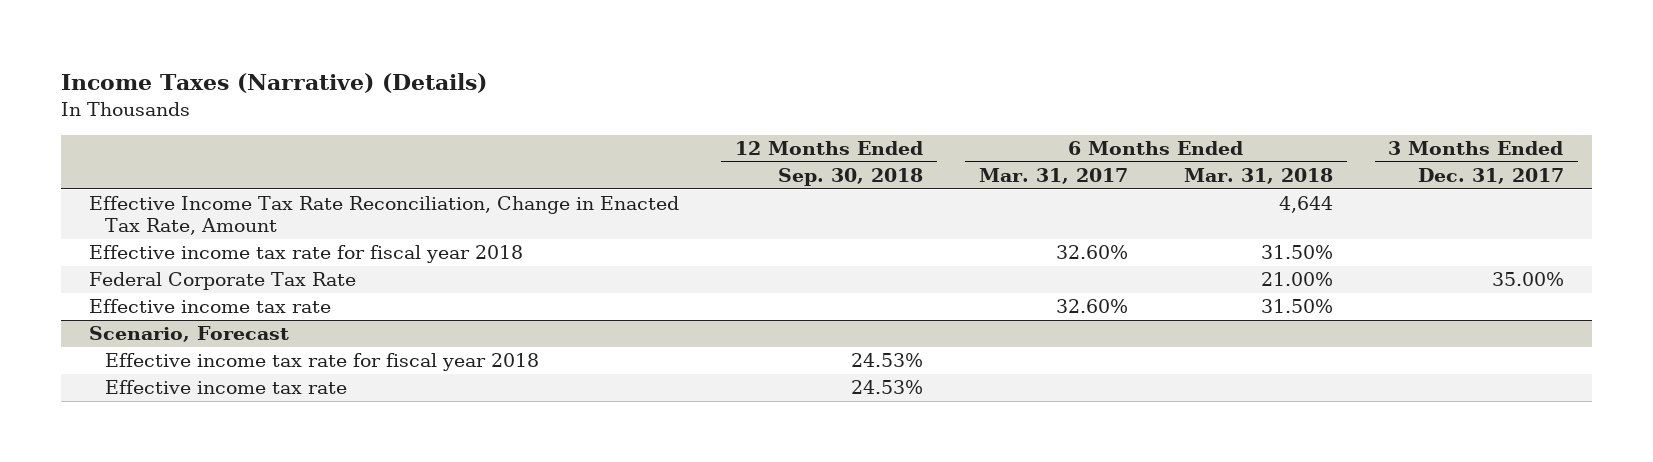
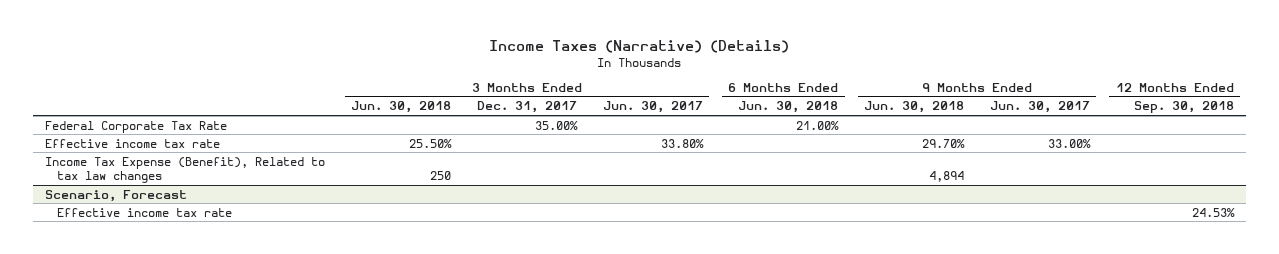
- | 12 Months Ended Sep. 30, 2018 | 6 Months Ended Mar. 31, 2017 | 6 Months Ended Mar. 31, 2018 | 3 Months Ended Dec. 31, 2017
+ | 3 Months Ended Jun. 30, 2018 | 3 Months Ended Dec. 31, 2017 | 3 Months Ended Jun. 30, 2017 | 6 Months Ended Jun. 30, 2018 | 9 Months Ended Jun. 30, 2018 | 9 Months Ended Jun. 30, 2017 | 12 Months Ended Sep. 30, 2018
- Effective Income Tax Rate Reconciliation, Change in Enacted Tax Rate, Amount | | | 4,644 |
- Effective income tax rate for fiscal year 2018 | | 32.60% | 31.50% |
+ Income Tax Expense (Benefit), Related to tax law changes | 250 | | | | 4,894 | |
@ Scenario, Forecast
- Effective income tax rate for fiscal year 2018 | 24.53% | | |

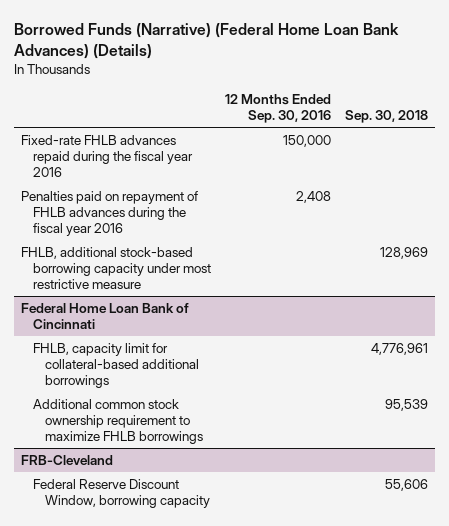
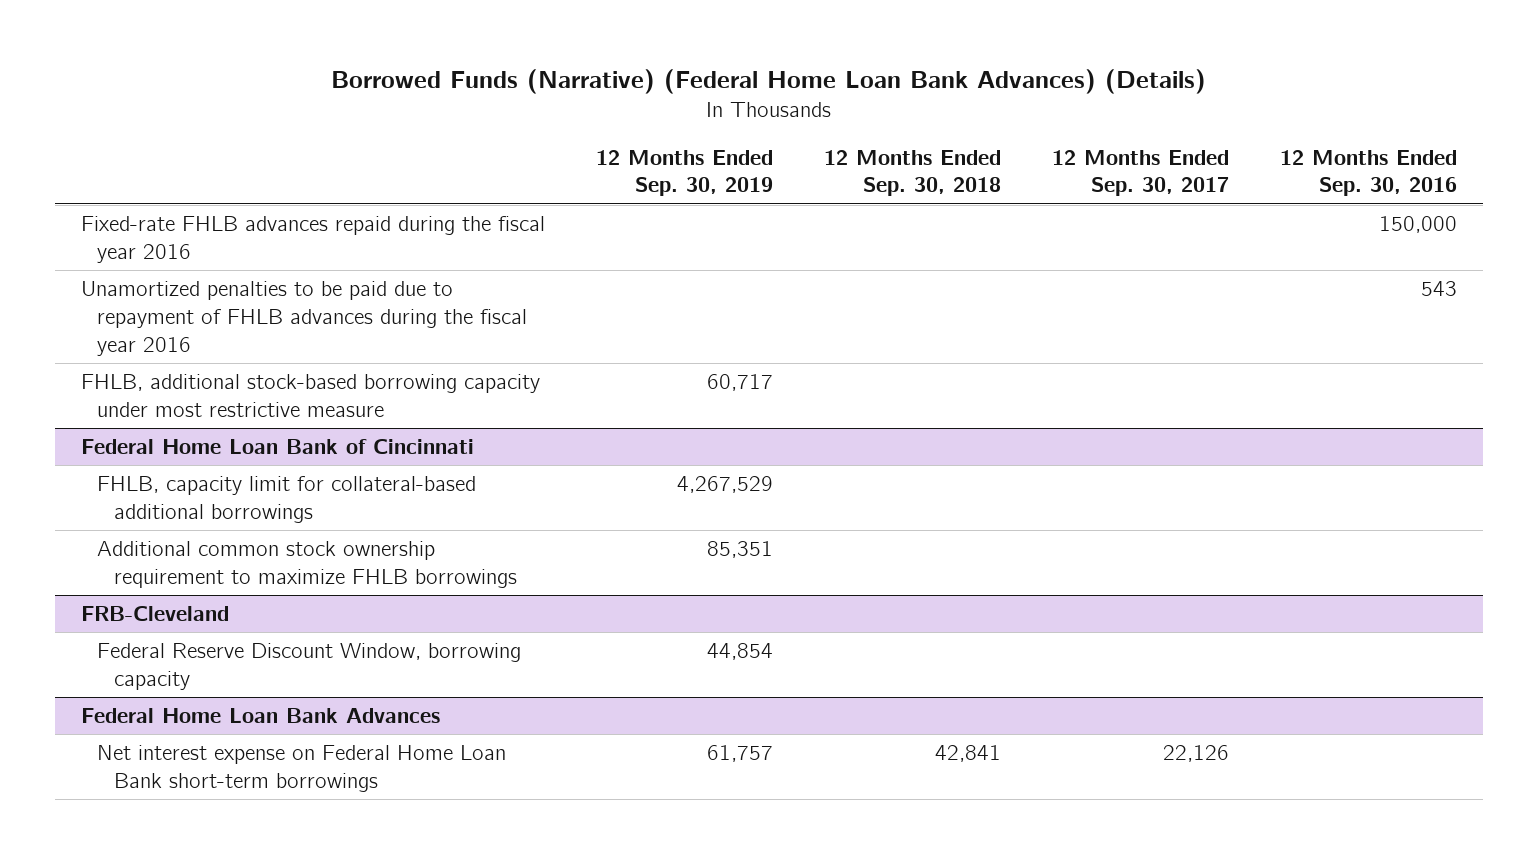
- | 12 Months Ended Sep. 30, 2016 | Sep. 30, 2018
+ | 12 Months Ended Sep. 30, 2019 | 12 Months Ended Sep. 30, 2018 | 12 Months Ended Sep. 30, 2017 | 12 Months Ended Sep. 30, 2016
- Penalties paid on repayment of FHLB advances during the fiscal year 2016 | 2,408 |
+ Unamortized penalties to be paid due to repayment of FHLB advances during the fiscal year 2016 | | | | 543
+ Federal Home Loan Bank Advances
+ Net interest expense on Federal Home Loan Bank short-term borrowings | 61,757 | 42,841 | 22,126 |

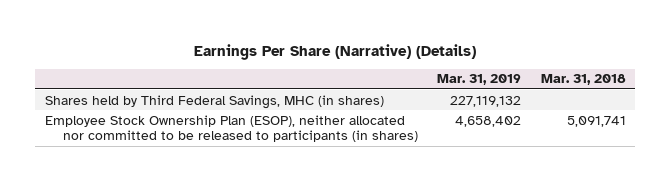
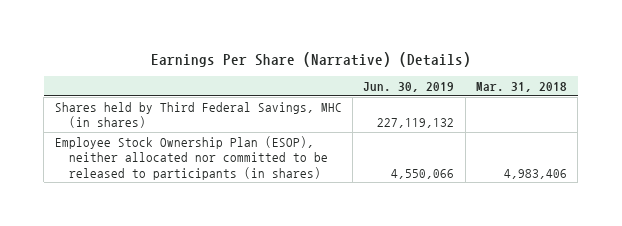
- | Mar. 31, 2019 | Mar. 31, 2018
+ | Jun. 30, 2019 | Mar. 31, 2018
- Employee Stock Ownership Plan (ESOP), neither allocated nor committed to be released to participants (in shares) | 4,658,402 | 5,091,741
+ Employee Stock Ownership Plan (ESOP), neither allocated nor committed to be released to participants (in shares) | 4,550,066 | 4,983,406

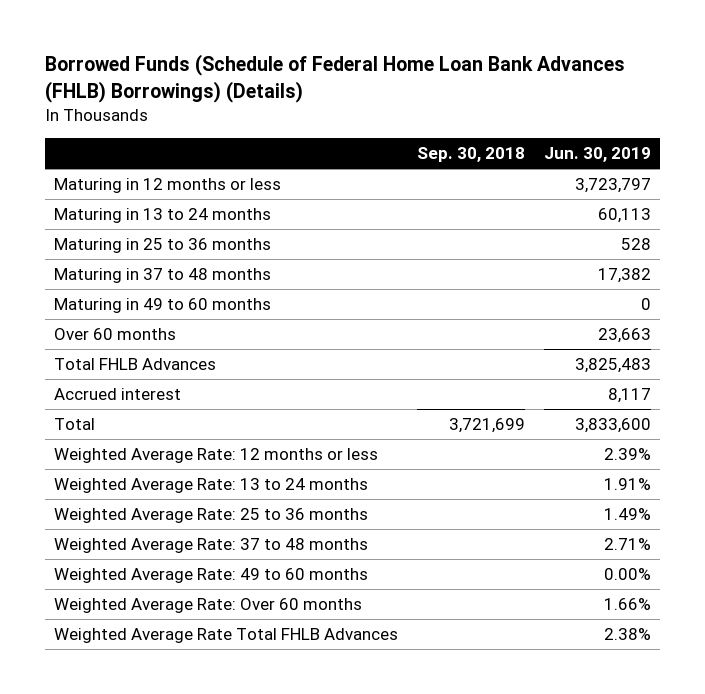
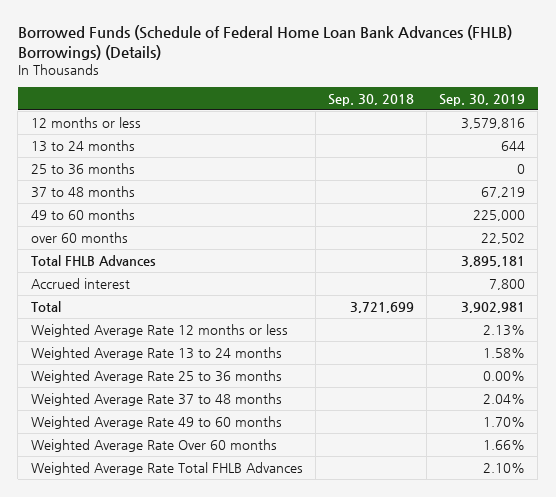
- | Sep. 30, 2018 | Jun. 30, 2019
+ | Sep. 30, 2018 | Sep. 30, 2019
- Maturing in 12 months or less | | 3,723,797
- Maturing in 13 to 24 months | | 60,113
- Maturing in 25 to 36 months | | 528
- Maturing in 37 to 48 months | | 17,382
- Maturing in 49 to 60 months | | 0
- Over 60 months | | 23,663
+ 12 months or less | | 3,579,816
+ 13 to 24 months | | 644
+ 25 to 36 months | | 0
+ 37 to 48 months | | 67,219
+ 49 to 60 months | | 225,000
+ over 60 months | | 22,502
- Weighted Average Rate: 12 months or less | | 2.39%
- Weighted Average Rate: 13 to 24 months | | 1.91%
- Weighted Average Rate: 25 to 36 months | | 1.49%
- Weighted Average Rate: 37 to 48 months | | 2.71%
- Weighted Average Rate: 49 to 60 months | | 0.00%
- Weighted Average Rate: Over 60 months | | 1.66%
+ Weighted Average Rate 12 months or less | | 2.13%
+ Weighted Average Rate 13 to 24 months | | 1.58%
+ Weighted Average Rate 25 to 36 months | | 0.00%
+ Weighted Average Rate 37 to 48 months | | 2.04%
+ Weighted Average Rate 49 to 60 months | | 1.70%
+ Weighted Average Rate Over 60 months | | 1.66%

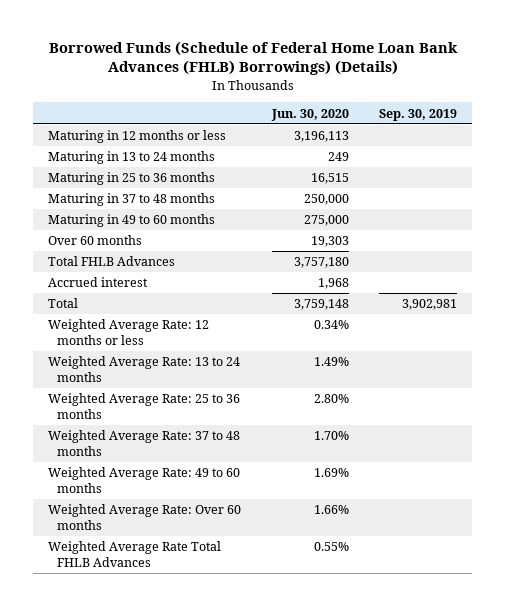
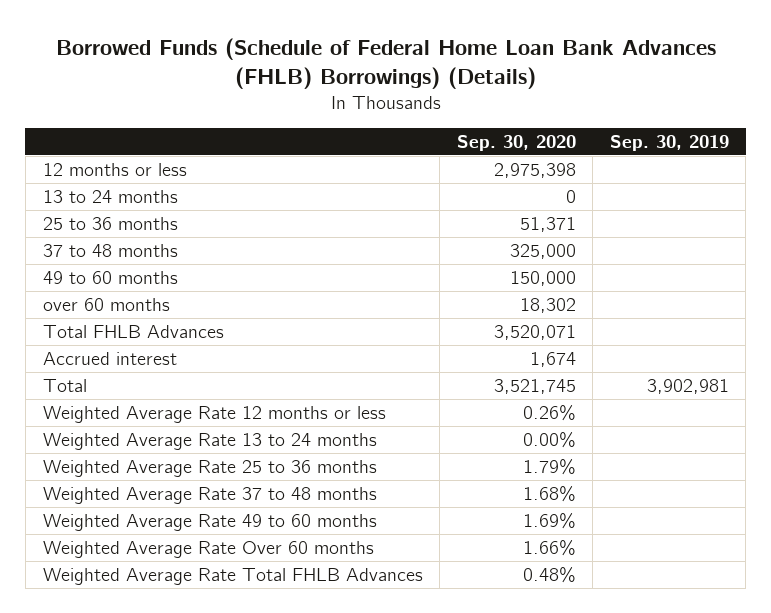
- | Jun. 30, 2020 | Sep. 30, 2019
+ | Sep. 30, 2020 | Sep. 30, 2019
- Maturing in 12 months or less | 3,196,113 |
- Maturing in 13 to 24 months | 249 |
- Maturing in 25 to 36 months | 16,515 |
- Maturing in 37 to 48 months | 250,000 |
- Maturing in 49 to 60 months | 275,000 |
- Over 60 months | 19,303 |
+ 12 months or less | 2,975,398 |
+ 13 to 24 months | 0 |
+ 25 to 36 months | 51,371 |
+ 37 to 48 months | 325,000 |
+ 49 to 60 months | 150,000 |
+ over 60 months | 18,302 |
- Weighted Average Rate: 12 months or less | 0.34% |
- Weighted Average Rate: 13 to 24 months | 1.49% |
- Weighted Average Rate: 25 to 36 months | 2.80% |
- Weighted Average Rate: 37 to 48 months | 1.70% |
- Weighted Average Rate: 49 to 60 months | 1.69% |
- Weighted Average Rate: Over 60 months | 1.66% |
+ Weighted Average Rate 12 months or less | 0.26% |
+ Weighted Average Rate 13 to 24 months | 0.00% |
+ Weighted Average Rate 25 to 36 months | 1.79% |
+ Weighted Average Rate 37 to 48 months | 1.68% |
+ Weighted Average Rate 49 to 60 months | 1.69% |
+ Weighted Average Rate Over 60 months | 1.66% |

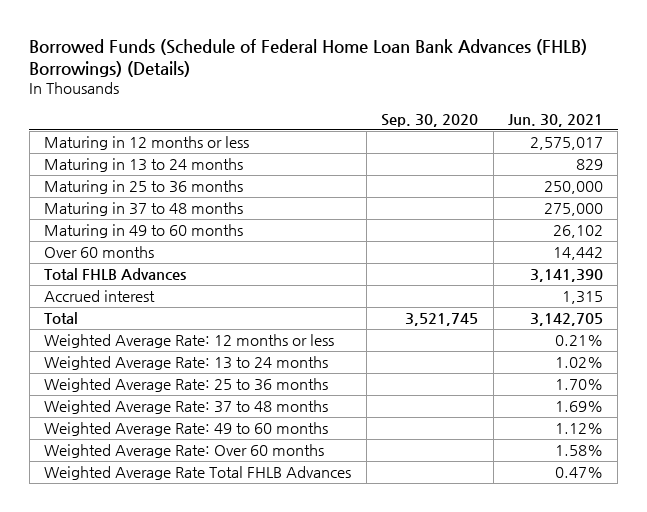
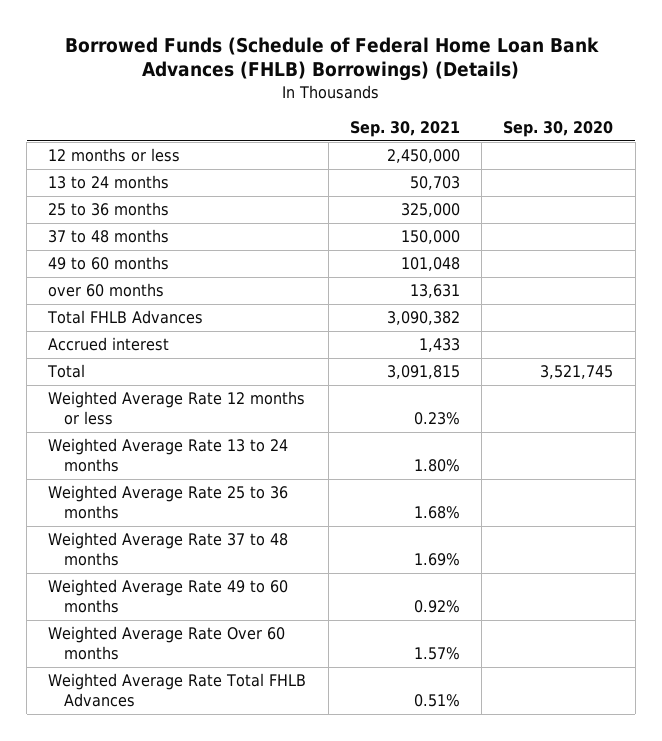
- | Sep. 30, 2020 | Jun. 30, 2021
+ | Sep. 30, 2021 | Sep. 30, 2020
- Maturing in 12 months or less | | 2,575,017
- Maturing in 13 to 24 months | | 829
- Maturing in 25 to 36 months | | 250,000
- Maturing in 37 to 48 months | | 275,000
- Maturing in 49 to 60 months | | 26,102
- Over 60 months | | 14,442
+ 12 months or less | 2,450,000 |
+ 13 to 24 months | 50,703 |
+ 25 to 36 months | 325,000 |
+ 37 to 48 months | 150,000 |
+ 49 to 60 months | 101,048 |
+ over 60 months | 13,631 |
- Weighted Average Rate: 12 months or less | | 0.21%
- Weighted Average Rate: 13 to 24 months | | 1.02%
- Weighted Average Rate: 25 to 36 months | | 1.70%
- Weighted Average Rate: 37 to 48 months | | 1.69%
- Weighted Average Rate: 49 to 60 months | | 1.12%
- Weighted Average Rate: Over 60 months | | 1.58%
+ Weighted Average Rate 12 months or less | 0.23% |
+ Weighted Average Rate 13 to 24 months | 1.80% |
+ Weighted Average Rate 25 to 36 months | 1.68% |
+ Weighted Average Rate 37 to 48 months | 1.69% |
+ Weighted Average Rate 49 to 60 months | 0.92% |
+ Weighted Average Rate Over 60 months | 1.57% |

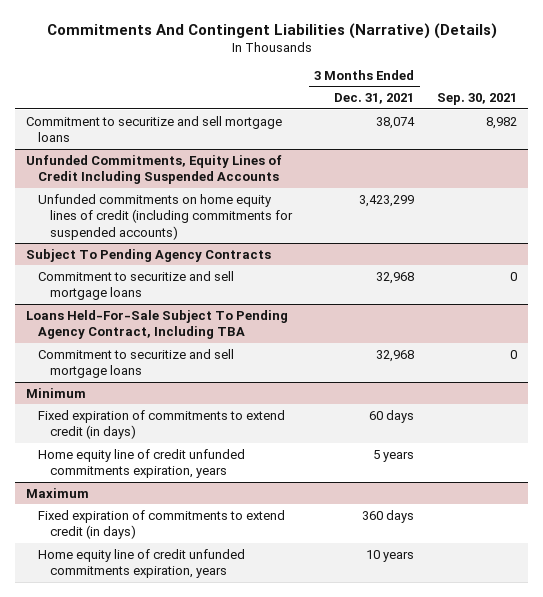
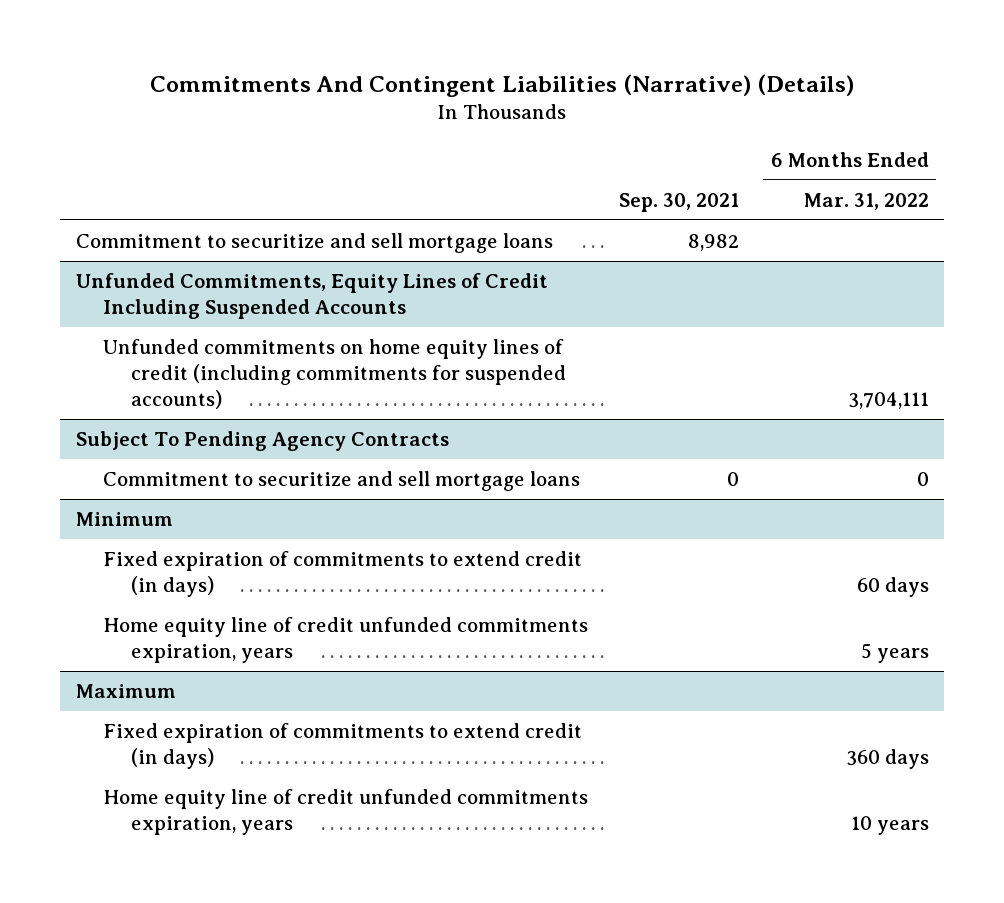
- | 3 Months Ended Dec. 31, 2021 | Sep. 30, 2021
+ | Sep. 30, 2021 | 6 Months Ended Mar. 31, 2022
- Loans Held-For-Sale Subject To Pending Agency Contract, Including TBA
- Commitment to securitize and sell mortgage loans | 32,968 | 0

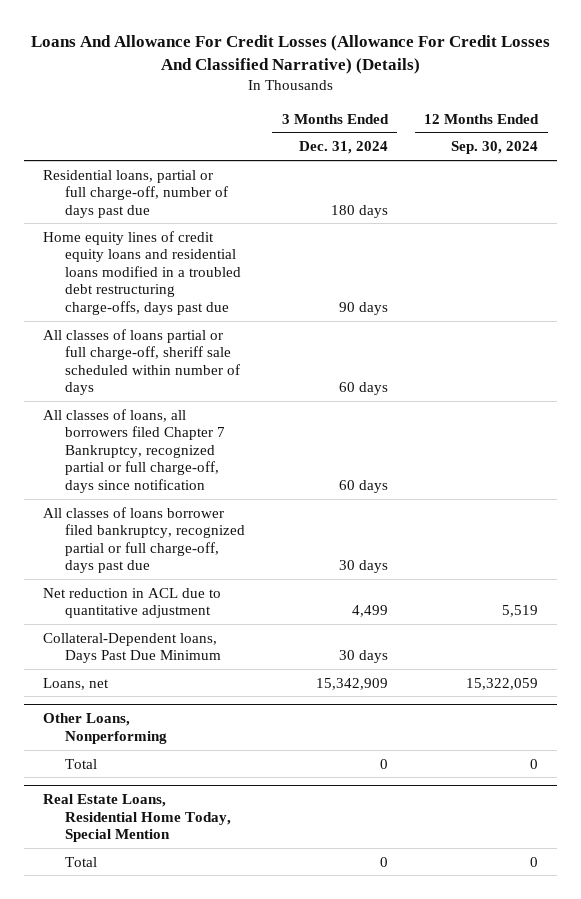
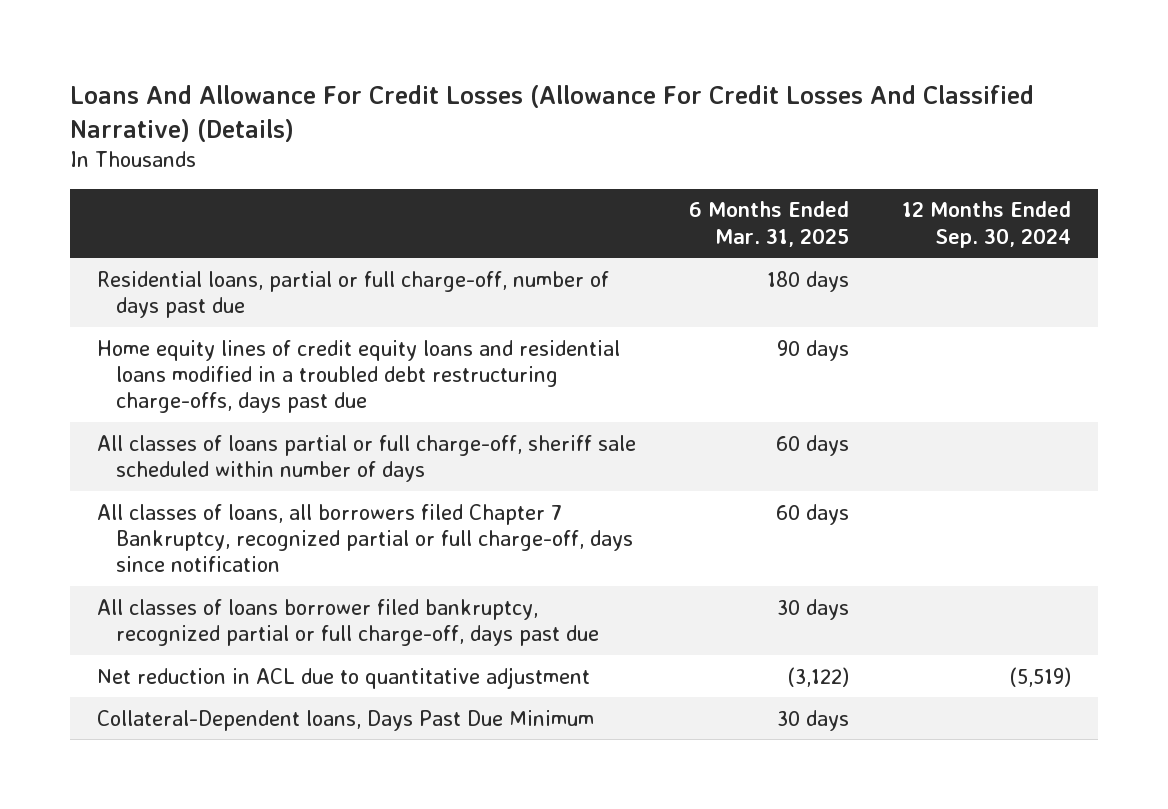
- | 3 Months Ended Dec. 31, 2024 | 12 Months Ended Sep. 30, 2024
+ | 6 Months Ended Mar. 31, 2025 | 12 Months Ended Sep. 30, 2024
- Net reduction in ACL due to quantitative adjustment | 4,499 | 5,519
+ Net reduction in ACL due to quantitative adjustment | (3,122) | (5,519)
- Loans, net | 15,342,909 | 15,322,059
- Other Loans, Nonperforming
- Total | 0 | 0
- Real Estate Loans, Residential Home Today, Special Mention
- Total | 0 | 0

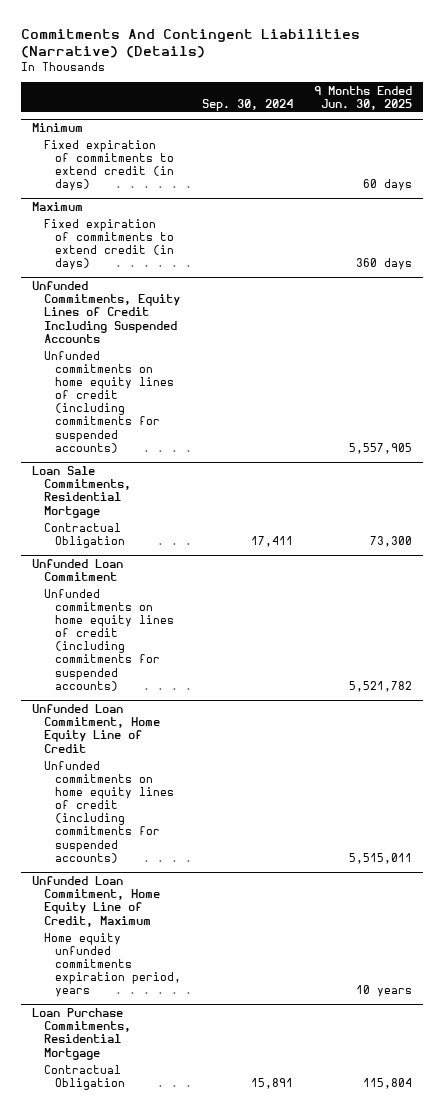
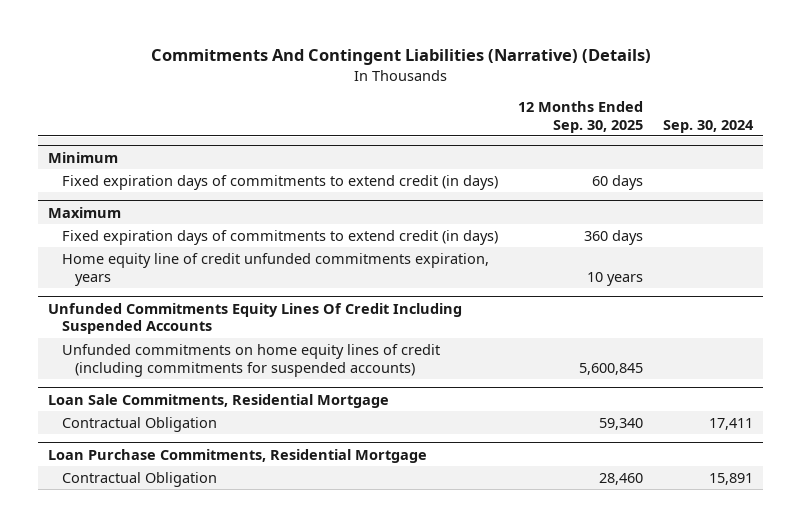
- | Sep. 30, 2024 | 9 Months Ended Jun. 30, 2025
+ | 12 Months Ended Sep. 30, 2025 | Sep. 30, 2024
@ Minimum
- Fixed expiration of commitments to extend credit (in days) | | 60 days
+ Fixed expiration days of commitments to extend credit (in days) | 60 days |
@ Maximum
- Fixed expiration of commitments to extend credit (in days) | | 360 days
- Unfunded Commitments, Equity Lines of Credit Including Suspended Accounts
@ Maximum
+ Fixed expiration days of commitments to extend credit (in days) | 360 days |
+ Home equity line of credit unfunded commitments expiration, years | 10 years |
+ Unfunded Commitments Equity Lines Of Credit Including Suspended Accounts
- Unfunded Loan Commitment
- Unfunded commitments on home equity lines of credit (including commitments for suspended accounts) | | 5,521,782
- Unfunded Loan Commitment, Home Equity Line of Credit
- Unfunded commitments on home equity lines of credit (including commitments for suspended accounts) | | 5,515,011
- Unfunded Loan Commitment, Home Equity Line of Credit, Maximum
- Home equity unfunded commitments expiration period, years | | 10 years

